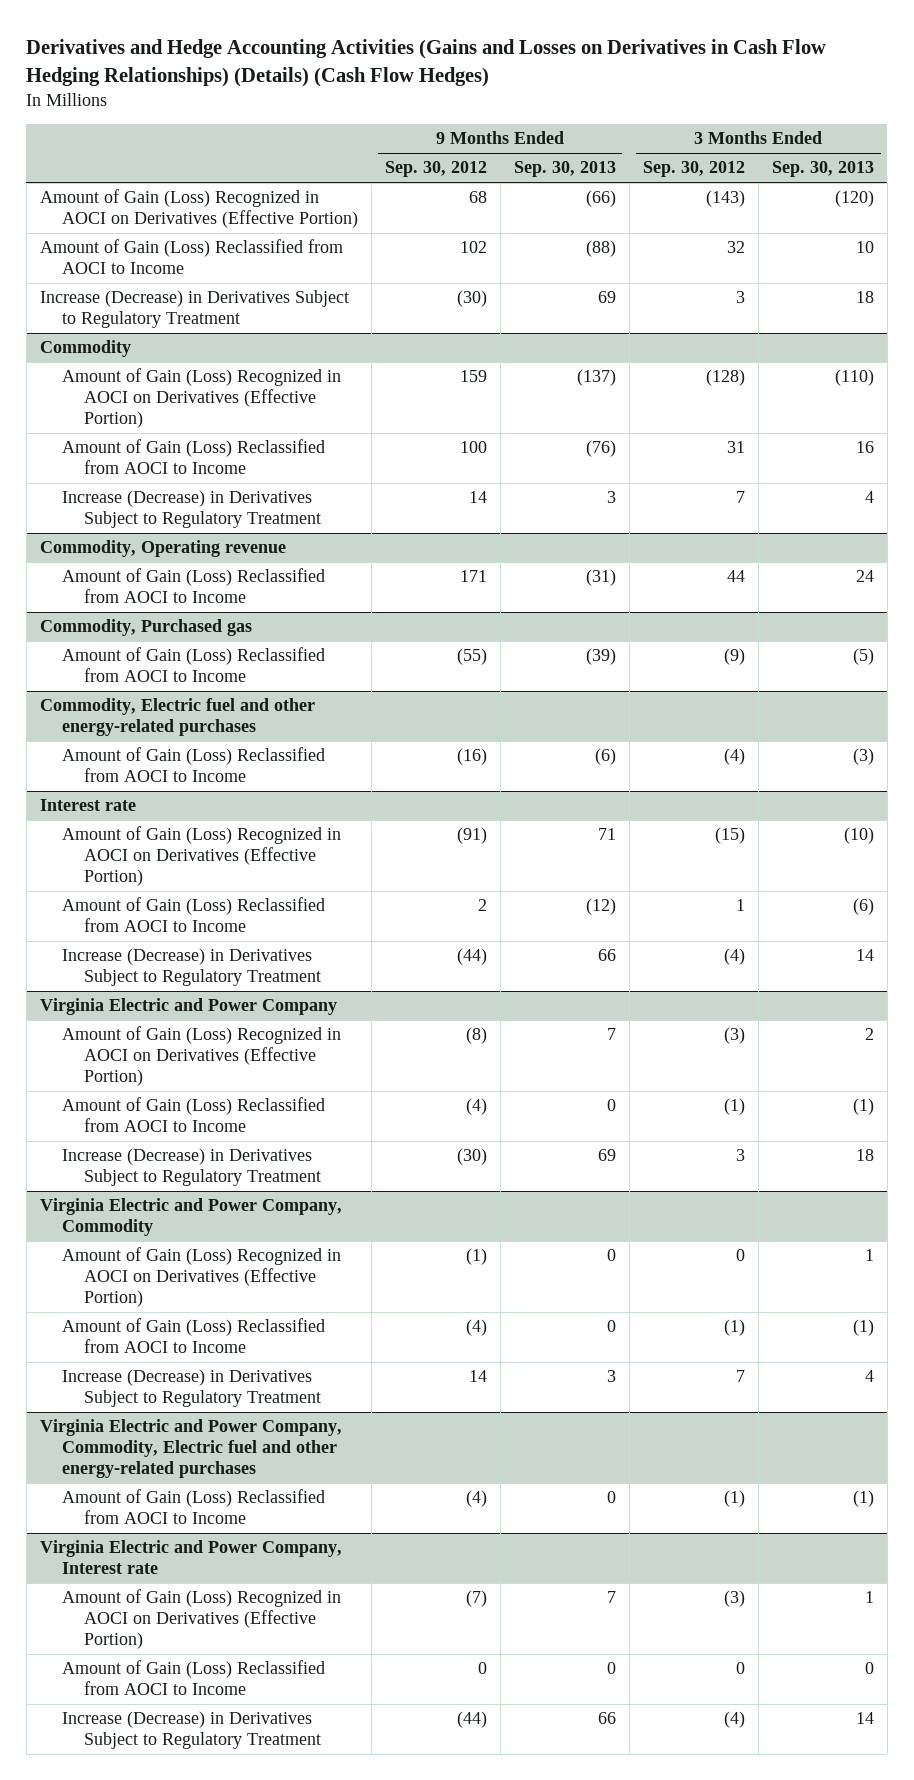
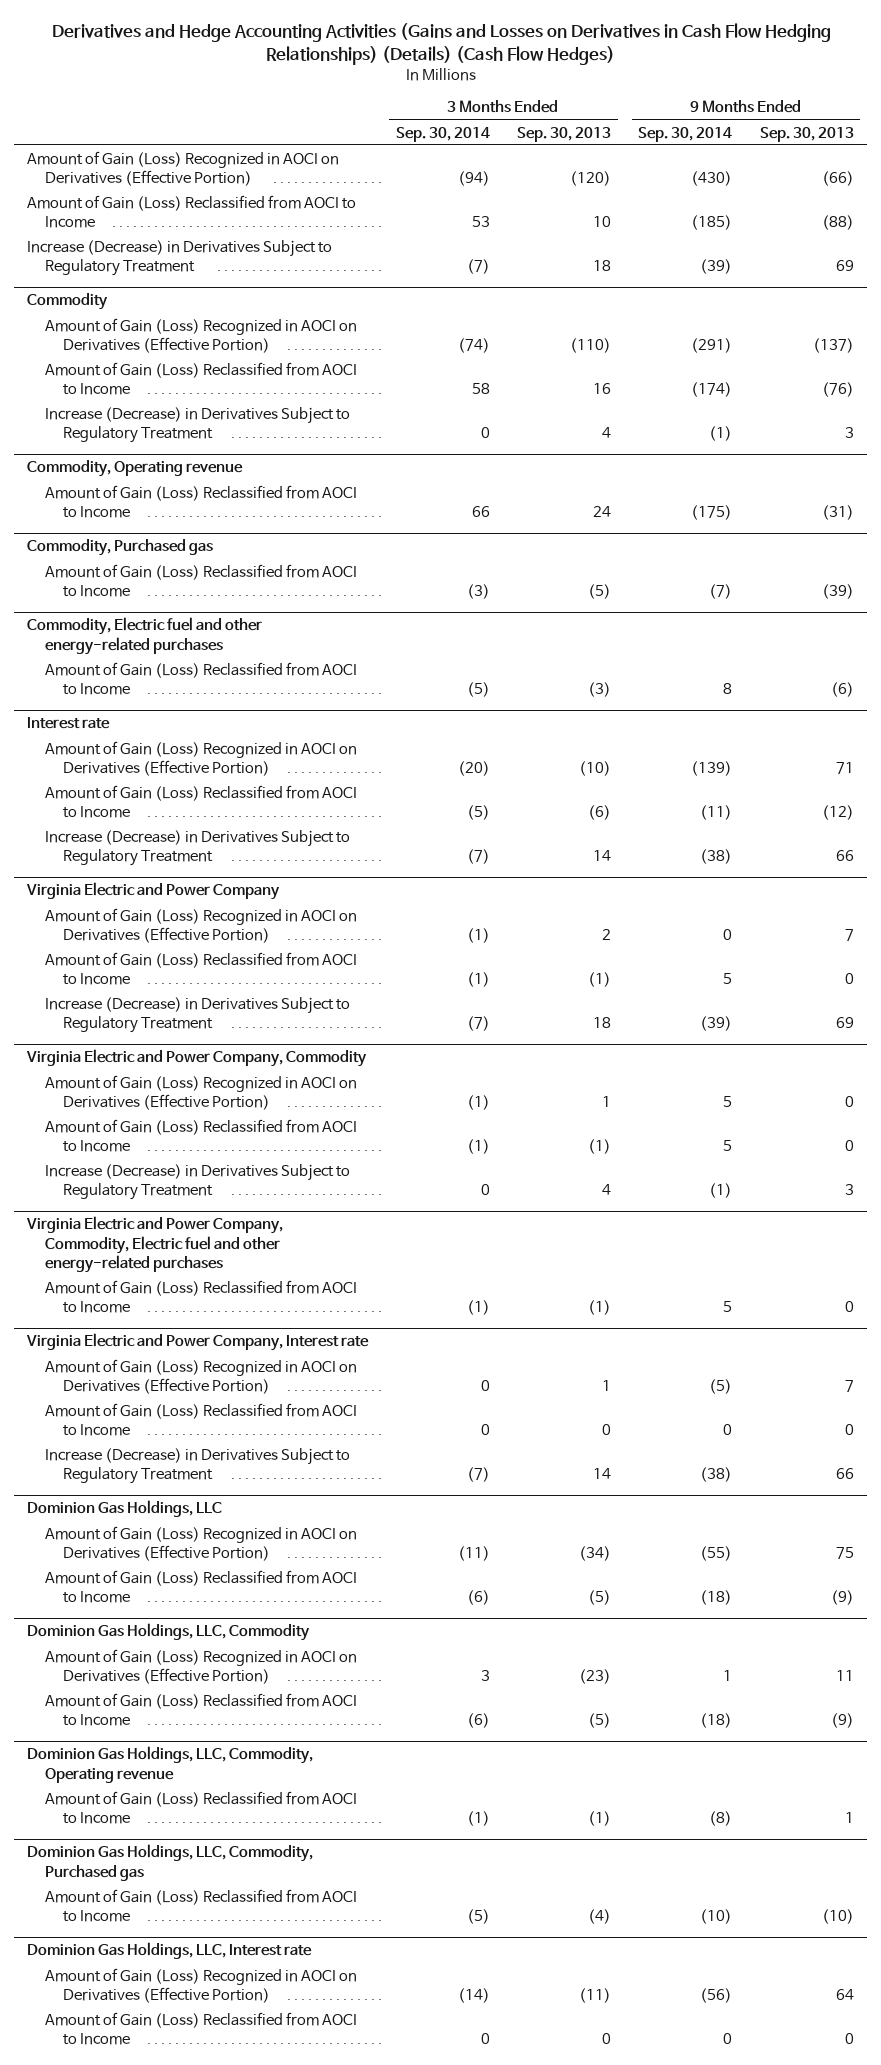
- | 9 Months Ended Sep. 30, 2012 | 9 Months Ended Sep. 30, 2013 | 3 Months Ended Sep. 30, 2012 | 3 Months Ended Sep. 30, 2013
+ | 3 Months Ended Sep. 30, 2014 | 3 Months Ended Sep. 30, 2013 | 9 Months Ended Sep. 30, 2014 | 9 Months Ended Sep. 30, 2013
+ Dominion Gas Holdings, LLC
+ Amount of Gain (Loss) Recognized in AOCI on Derivatives (Effective Portion) | (11) | (34) | (55) | 75
+ Amount of Gain (Loss) Reclassified from AOCI to Income | (6) | (5) | (18) | (9)
+ Dominion Gas Holdings, LLC, Commodity
+ Amount of Gain (Loss) Recognized in AOCI on Derivatives (Effective Portion) | 3 | (23) | 1 | 11
+ Amount of Gain (Loss) Reclassified from AOCI to Income | (6) | (5) | (18) | (9)
+ Dominion Gas Holdings, LLC, Commodity, Operating revenue
+ Amount of Gain (Loss) Reclassified from AOCI to Income | (1) | (1) | (8) | 1
+ Dominion Gas Holdings, LLC, Commodity, Purchased gas
+ Amount of Gain (Loss) Reclassified from AOCI to Income | (5) | (4) | (10) | (10)
+ Dominion Gas Holdings, LLC, Interest rate
+ Amount of Gain (Loss) Recognized in AOCI on Derivatives (Effective Portion) | (14) | (11) | (56) | 64
+ Amount of Gain (Loss) Reclassified from AOCI to Income | 0 | 0 | 0 | 0

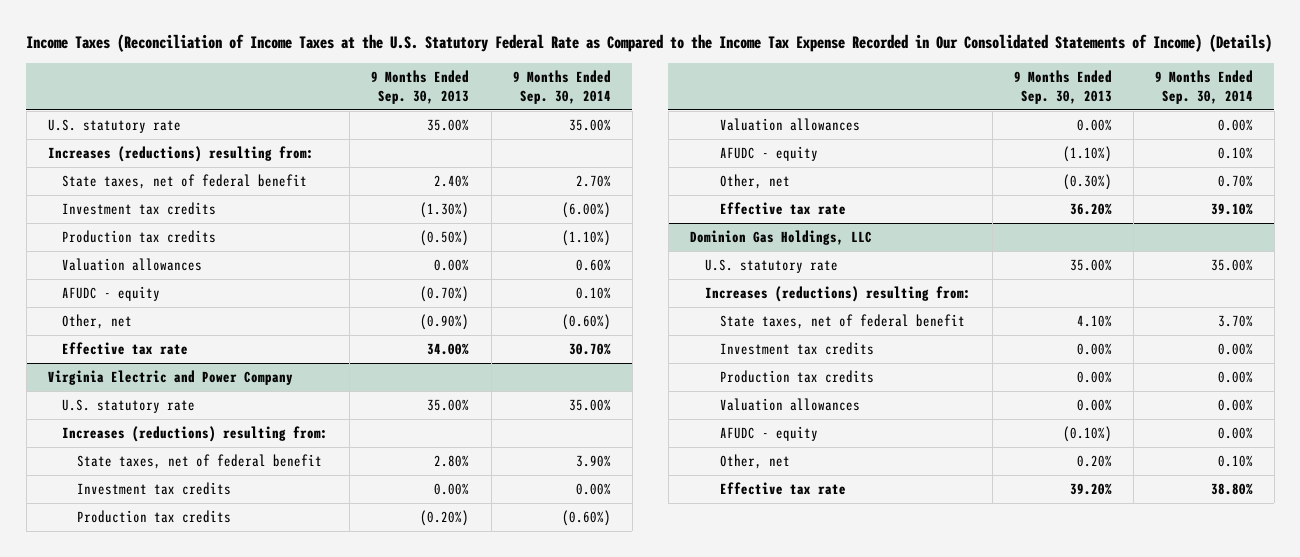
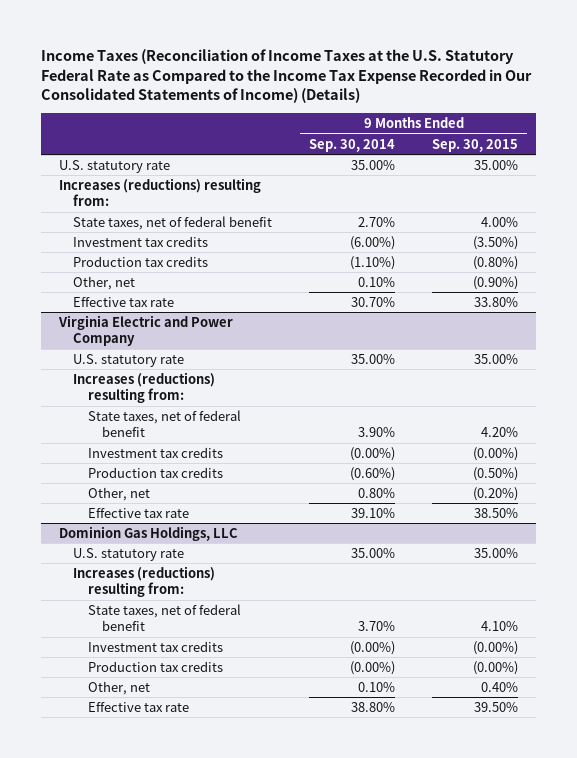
- | 9 Months Ended Sep. 30, 2013 | 9 Months Ended Sep. 30, 2014
+ | 9 Months Ended Sep. 30, 2014 | 9 Months Ended Sep. 30, 2015
- Valuation allowances | 0.00% | 0.60%
- AFUDC - equity | (0.70%) | 0.10%
- Other, net | (0.90%) | (0.60%)
+ Other, net | 0.10% | (0.90%)
@ Virginia Electric and Power Company
- Investment tax credits | 0.00% | 0.00%
+ Investment tax credits | (0.00%) | (0.00%)
- Valuation allowances | 0.00% | 0.00%
- AFUDC - equity | (1.10%) | 0.10%
- Other, net | (0.30%) | 0.70%
+ Other, net | 0.80% | (0.20%)
@ Dominion Gas Holdings, LLC
- Investment tax credits | 0.00% | 0.00%
- Production tax credits | 0.00% | 0.00%
- Valuation allowances | 0.00% | 0.00%
- AFUDC - equity | (0.10%) | 0.00%
+ Investment tax credits | (0.00%) | (0.00%)
+ Production tax credits | (0.00%) | (0.00%)

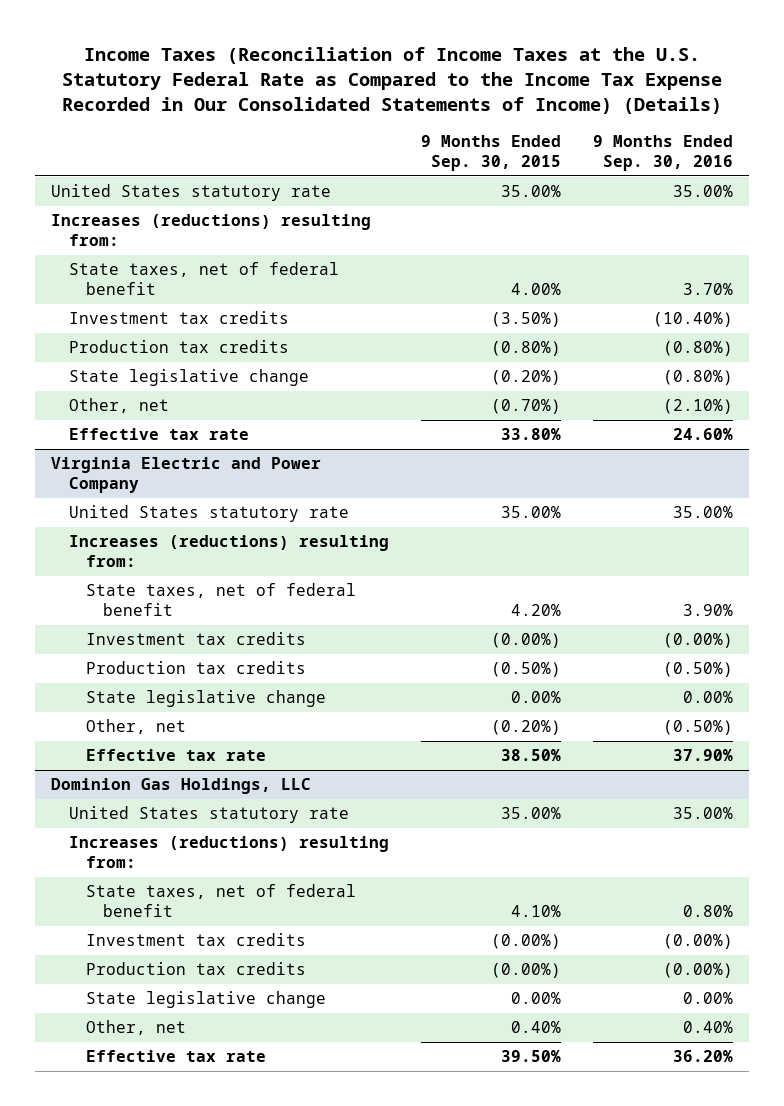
- | 9 Months Ended Sep. 30, 2014 | 9 Months Ended Sep. 30, 2015
+ | 9 Months Ended Sep. 30, 2015 | 9 Months Ended Sep. 30, 2016
- U.S. statutory rate | 35.00% | 35.00%
+ United States statutory rate | 35.00% | 35.00%
- Other, net | 0.10% | (0.90%)
+ State legislative change | (0.20%) | (0.80%)
+ Other, net | (0.70%) | (2.10%)
@ Virginia Electric and Power Company
- U.S. statutory rate | 35.00% | 35.00%
+ United States statutory rate | 35.00% | 35.00%
+ State legislative change | 0.00% | 0.00%
@ Dominion Gas Holdings, LLC
- U.S. statutory rate | 35.00% | 35.00%
+ United States statutory rate | 35.00% | 35.00%
+ State legislative change | 0.00% | 0.00%

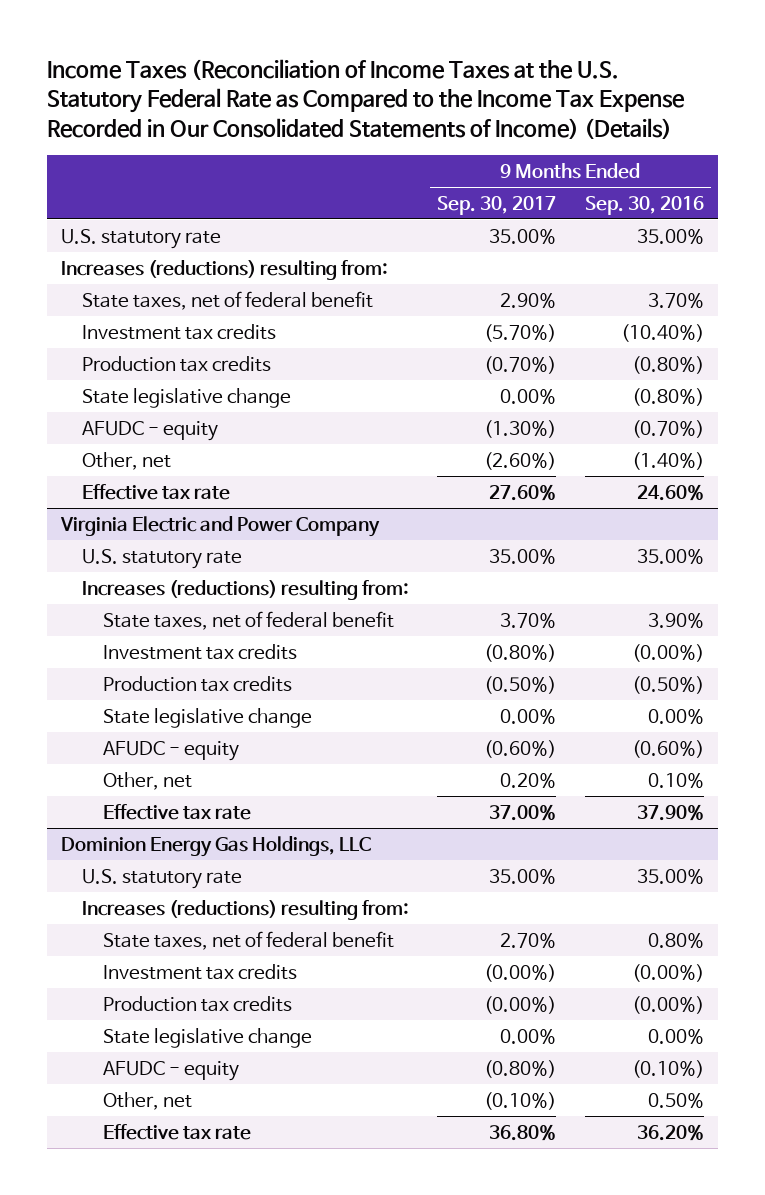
- | 9 Months Ended Sep. 30, 2015 | 9 Months Ended Sep. 30, 2016
+ | 9 Months Ended Sep. 30, 2017 | 9 Months Ended Sep. 30, 2016
- United States statutory rate | 35.00% | 35.00%
+ U.S. statutory rate | 35.00% | 35.00%
- Other, net | (0.70%) | (2.10%)
+ AFUDC - equity | (1.30%) | (0.70%)
+ Other, net | (2.60%) | (1.40%)
@ Virginia Electric and Power Company
- United States statutory rate | 35.00% | 35.00%
+ U.S. statutory rate | 35.00% | 35.00%
- Other, net | (0.20%) | (0.50%)
+ AFUDC - equity | (0.60%) | (0.60%)
+ Other, net | 0.20% | 0.10%
- Dominion Gas Holdings, LLC
- United States statutory rate | 35.00% | 35.00%
+ Dominion Energy Gas Holdings, LLC
+ U.S. statutory rate | 35.00% | 35.00%
- Other, net | 0.40% | 0.40%
+ AFUDC - equity | (0.80%) | (0.10%)
+ Other, net | (0.10%) | 0.50%

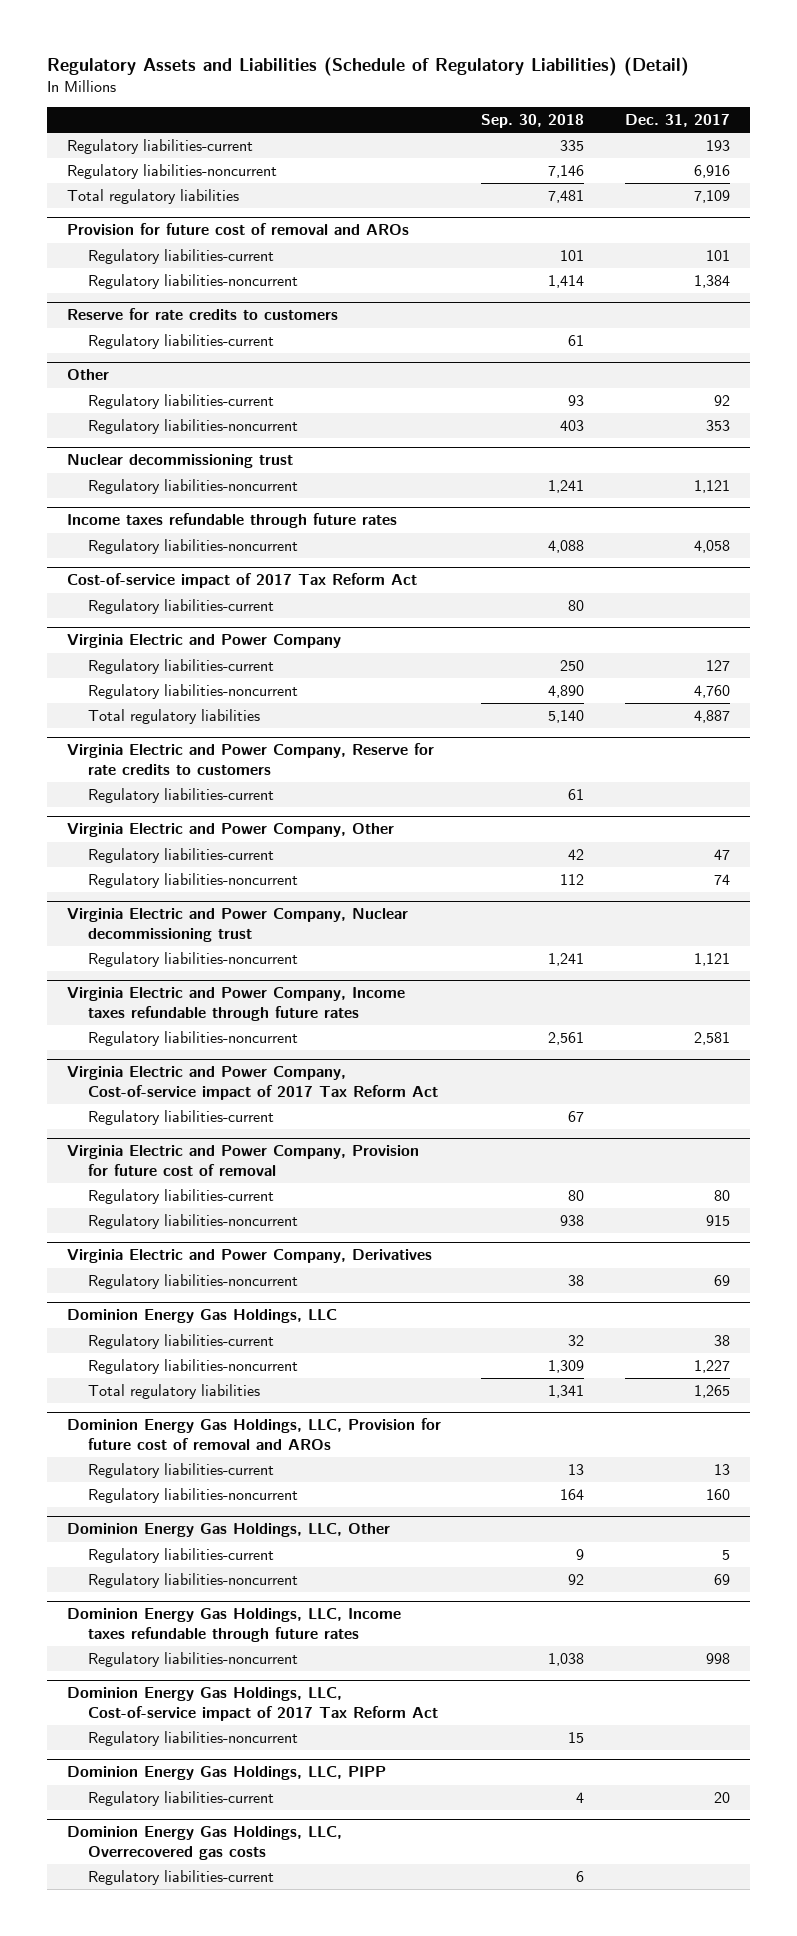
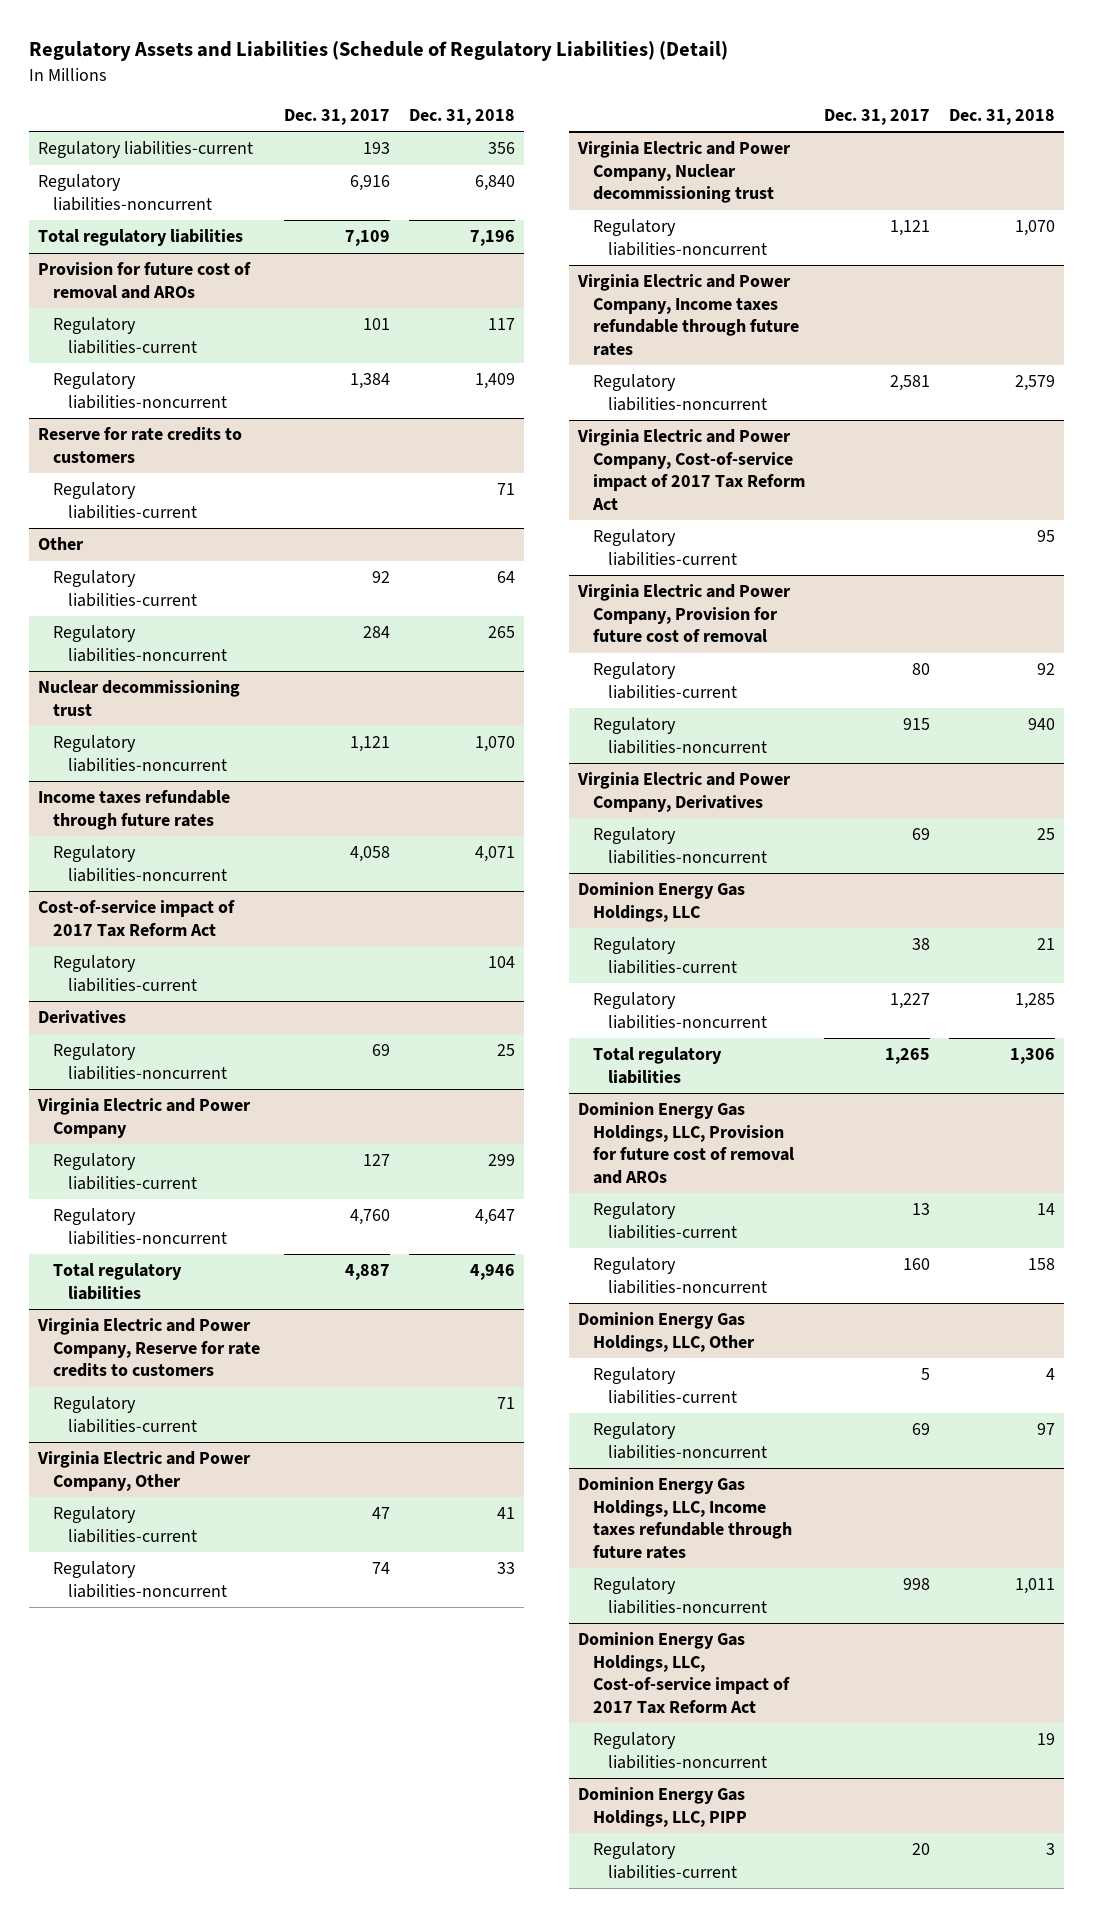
- | Sep. 30, 2018 | Dec. 31, 2017
+ | Dec. 31, 2017 | Dec. 31, 2018
@ Other
- Regulatory liabilities-noncurrent | 403 | 353
+ Regulatory liabilities-noncurrent | 284 | 265
+ Derivatives
+ Regulatory liabilities-noncurrent | 69 | 25
- Dominion Energy Gas Holdings, LLC, Overrecovered gas costs
- Regulatory liabilities-current | 6 |

